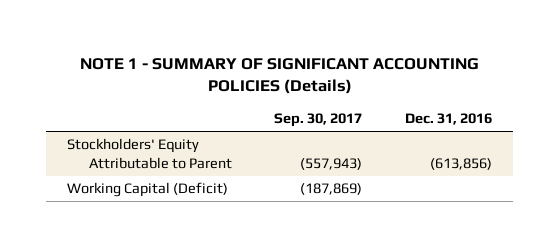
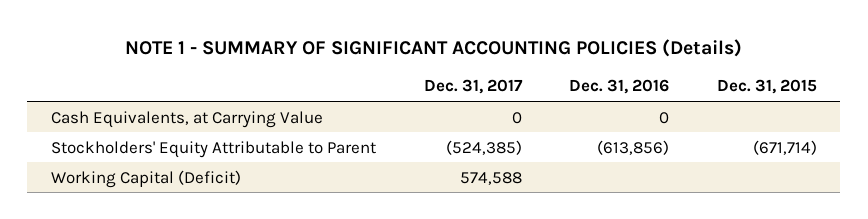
- | Sep. 30, 2017 | Dec. 31, 2016
+ | Dec. 31, 2017 | Dec. 31, 2016 | Dec. 31, 2015
+ Cash Equivalents, at Carrying Value | 0 | 0 |

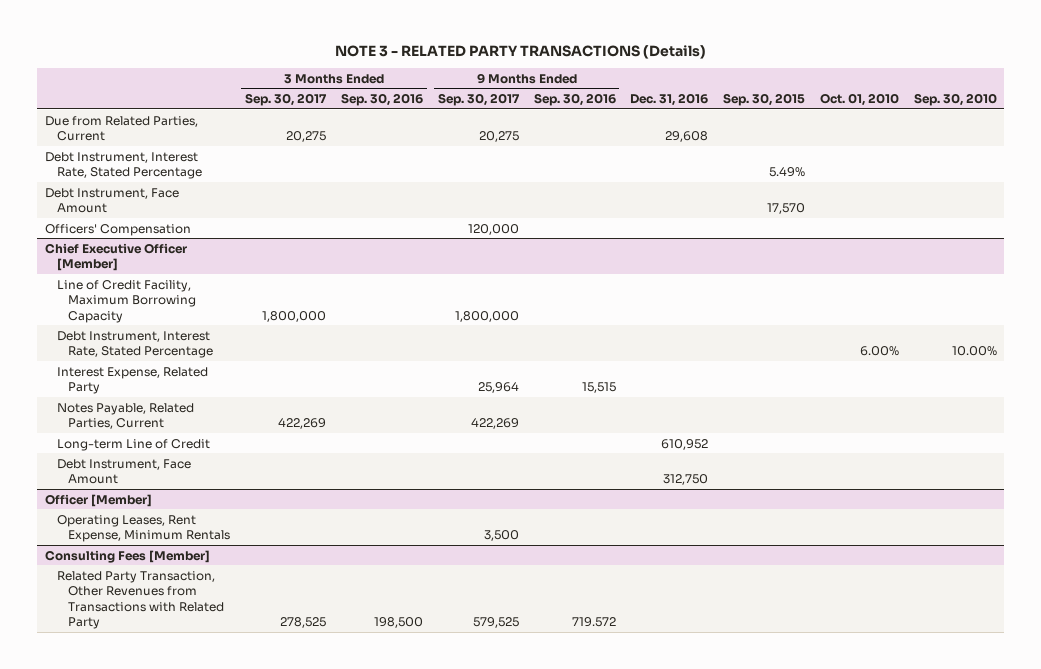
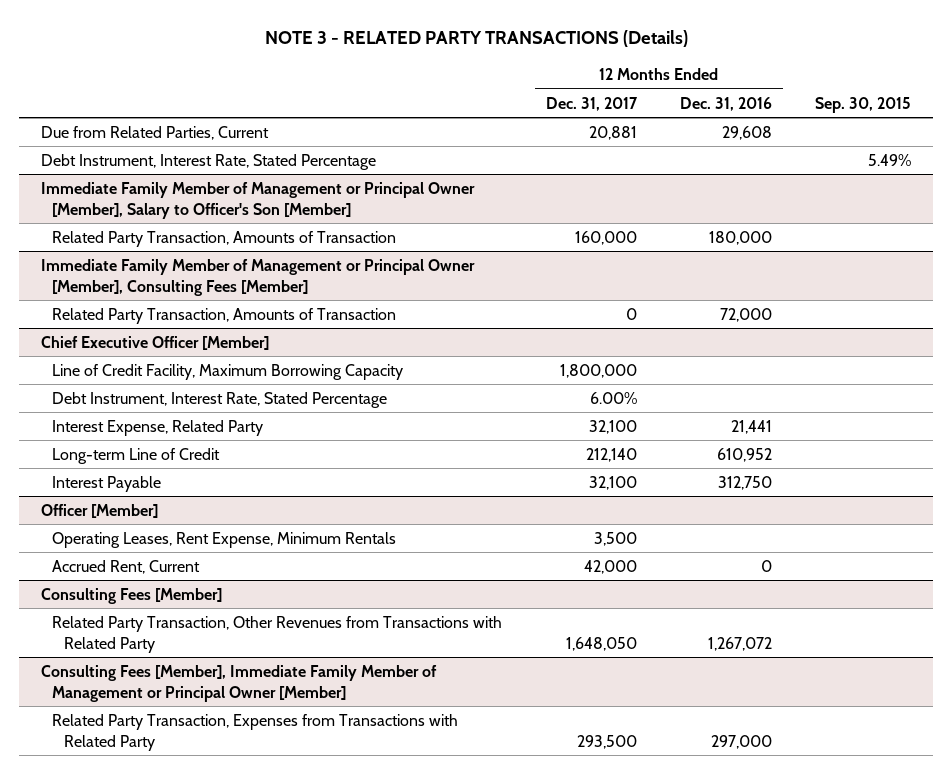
- | 3 Months Ended Sep. 30, 2017 | 3 Months Ended Sep. 30, 2016 | 9 Months Ended Sep. 30, 2017 | 9 Months Ended Sep. 30, 2016 | Dec. 31, 2016 | Sep. 30, 2015 | Oct. 01, 2010 | Sep. 30, 2010
+ | 12 Months Ended Dec. 31, 2017 | 12 Months Ended Dec. 31, 2016 | Sep. 30, 2015
- Debt Instrument, Face Amount | | | | | | 17,570 | |
- Officers' Compensation | | | 120,000 | | | | |
+ Immediate Family Member of Management or Principal Owner [Member], Salary to Officer's Son [Member]
+ Related Party Transaction, Amounts of Transaction | 160,000 | 180,000 |
+ Immediate Family Member of Management or Principal Owner [Member], Consulting Fees [Member]
+ Related Party Transaction, Amounts of Transaction | 0 | 72,000 |
@ Chief Executive Officer [Member]
- Notes Payable, Related Parties, Current | 422,269 | | 422,269 | | | | |
- Debt Instrument, Face Amount | | | | | 312,750 | | |
+ Interest Payable | 32,100 | 312,750 |
@ Officer [Member]
+ Accrued Rent, Current | 42,000 | 0 |
+ Consulting Fees [Member], Immediate Family Member of Management or Principal Owner [Member]
+ Related Party Transaction, Expenses from Transactions with Related Party | 293,500 | 297,000 |

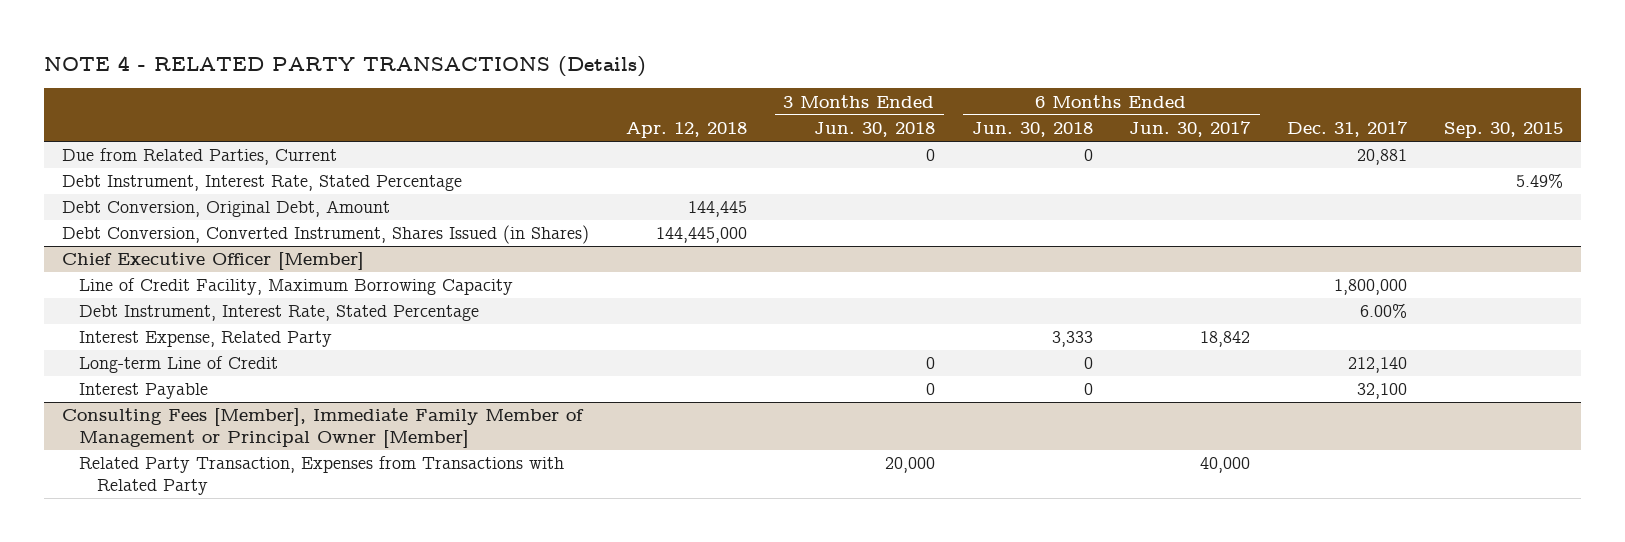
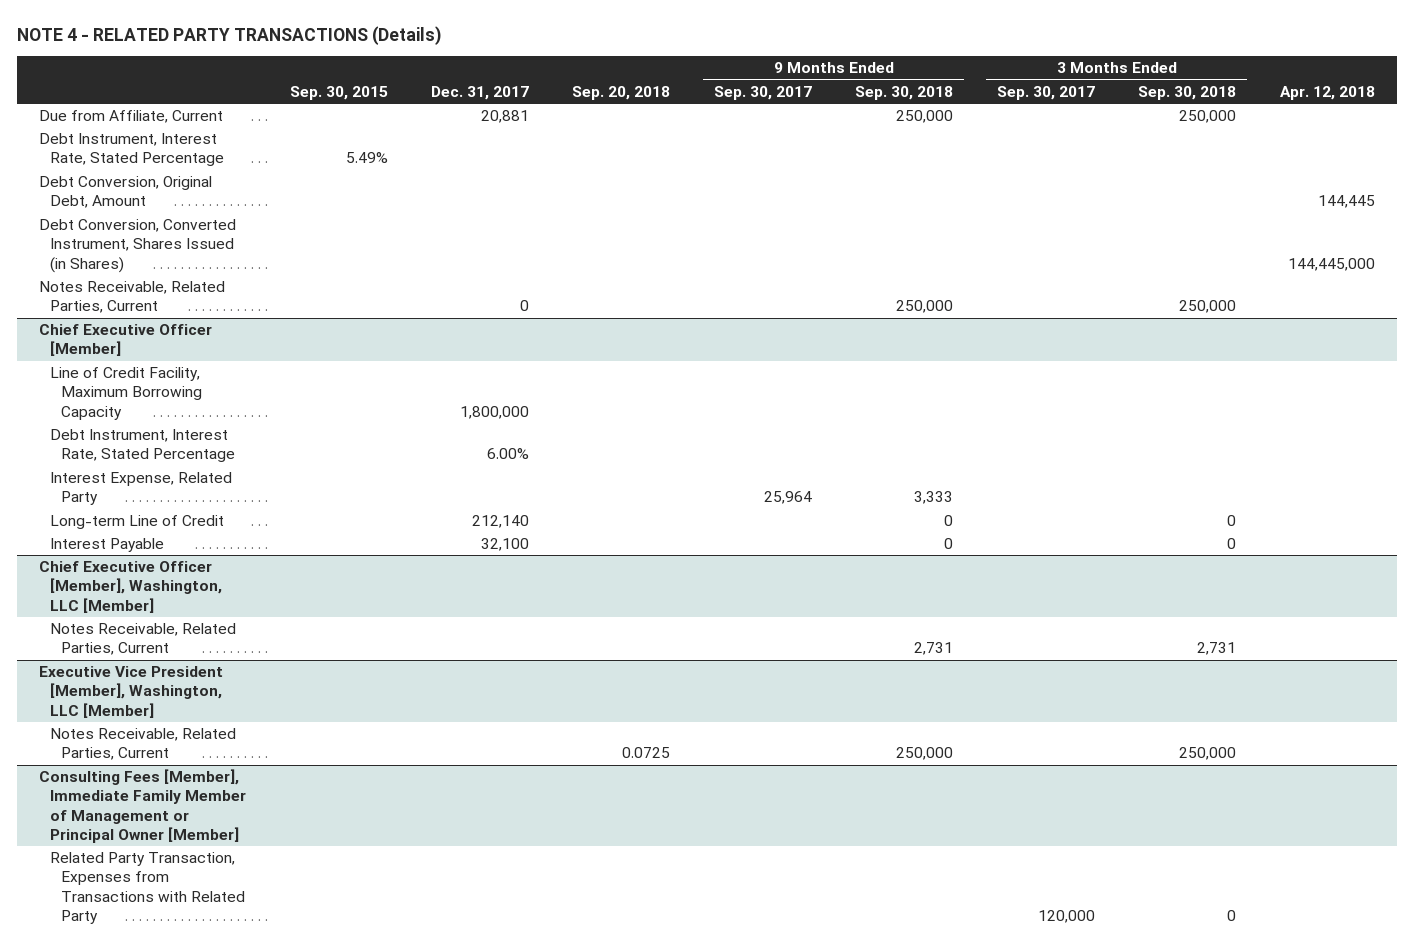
- | Apr. 12, 2018 | 3 Months Ended Jun. 30, 2018 | 6 Months Ended Jun. 30, 2018 | 6 Months Ended Jun. 30, 2017 | Dec. 31, 2017 | Sep. 30, 2015
+ | Sep. 30, 2015 | Dec. 31, 2017 | Sep. 20, 2018 | 9 Months Ended Sep. 30, 2017 | 9 Months Ended Sep. 30, 2018 | 3 Months Ended Sep. 30, 2017 | 3 Months Ended Sep. 30, 2018 | Apr. 12, 2018
- Due from Related Parties, Current | | 0 | 0 | | 20,881 |
+ Due from Affiliate, Current | | 20,881 | | | 250,000 | | 250,000 |
+ Notes Receivable, Related Parties, Current | | 0 | | | 250,000 | | 250,000 |
+ Chief Executive Officer [Member], Washington, LLC [Member]
+ Notes Receivable, Related Parties, Current | | | | | 2,731 | | 2,731 |
+ Executive Vice President [Member], Washington, LLC [Member]
+ Notes Receivable, Related Parties, Current | | | 0.0725 | | 250,000 | | 250,000 |

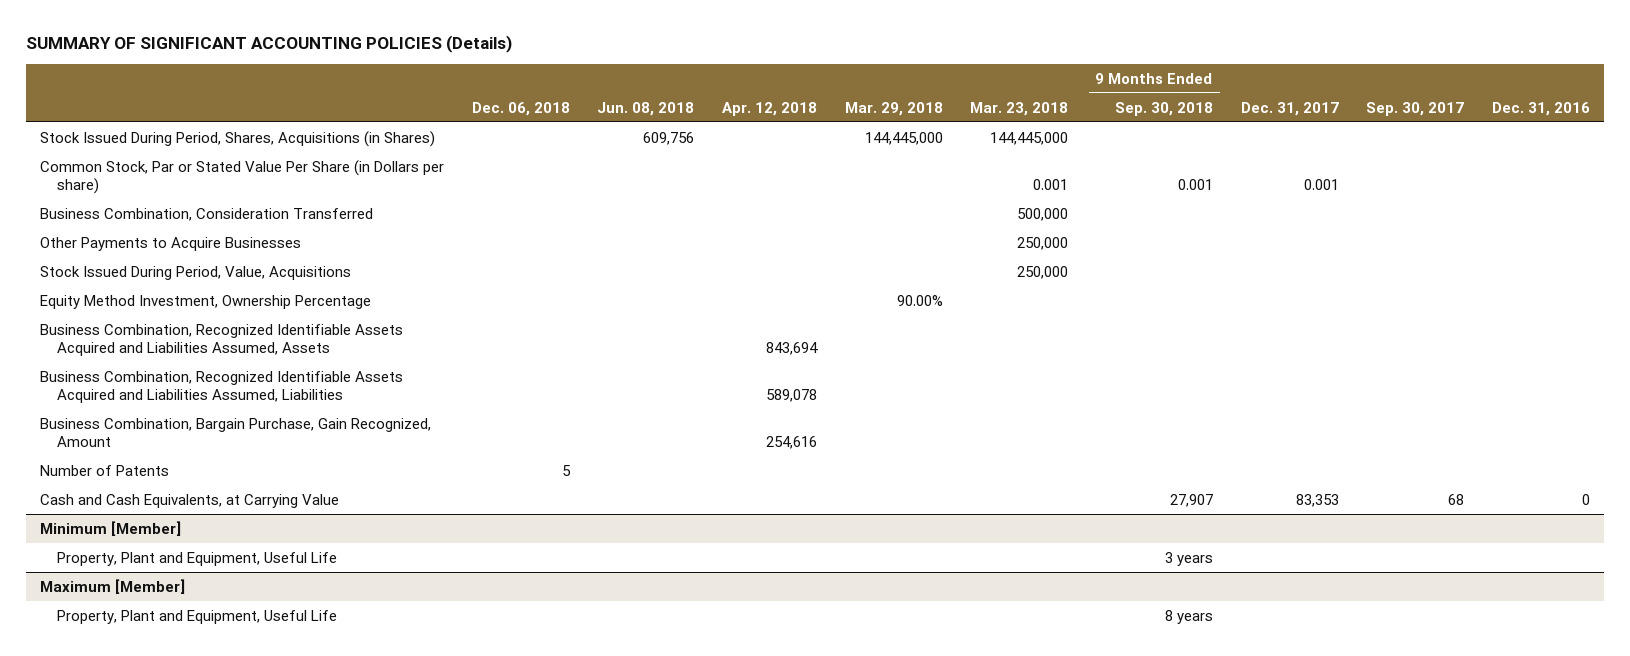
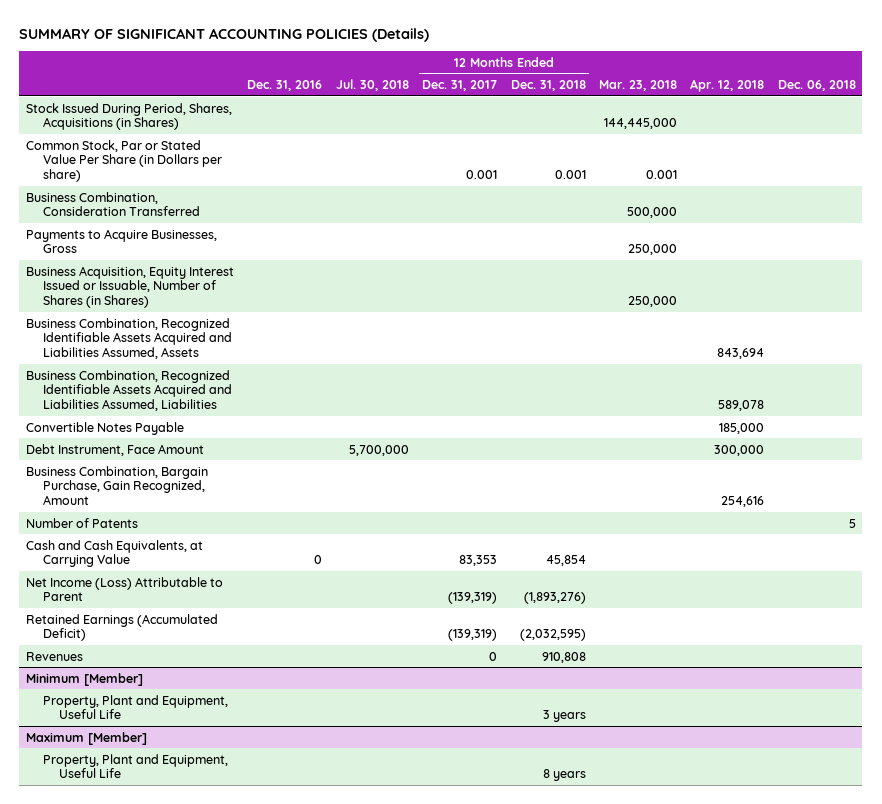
- | Dec. 06, 2018 | Jun. 08, 2018 | Apr. 12, 2018 | Mar. 29, 2018 | Mar. 23, 2018 | 9 Months Ended Sep. 30, 2018 | Dec. 31, 2017 | Sep. 30, 2017 | Dec. 31, 2016
+ | Dec. 31, 2016 | Jul. 30, 2018 | 12 Months Ended Dec. 31, 2017 | 12 Months Ended Dec. 31, 2018 | Mar. 23, 2018 | Apr. 12, 2018 | Dec. 06, 2018
- Other Payments to Acquire Businesses | | | | | 250,000 | | | |
- Stock Issued During Period, Value, Acquisitions | | | | | 250,000 | | | |
- Equity Method Investment, Ownership Percentage | | | | 90.00% | | | | |
+ Payments to Acquire Businesses, Gross | | | | | 250,000 | |
+ Business Acquisition, Equity Interest Issued or Issuable, Number of Shares (in Shares) | | | | | 250,000 | |
+ Convertible Notes Payable | | | | | | 185,000 |
+ Debt Instrument, Face Amount | | 5,700,000 | | | | 300,000 |
+ Net Income (Loss) Attributable to Parent | | | (139,319) | (1,893,276) | | |
+ Retained Earnings (Accumulated Deficit) | | | (139,319) | (2,032,595) | | |
+ Revenues | | | 0 | 910,808 | | |

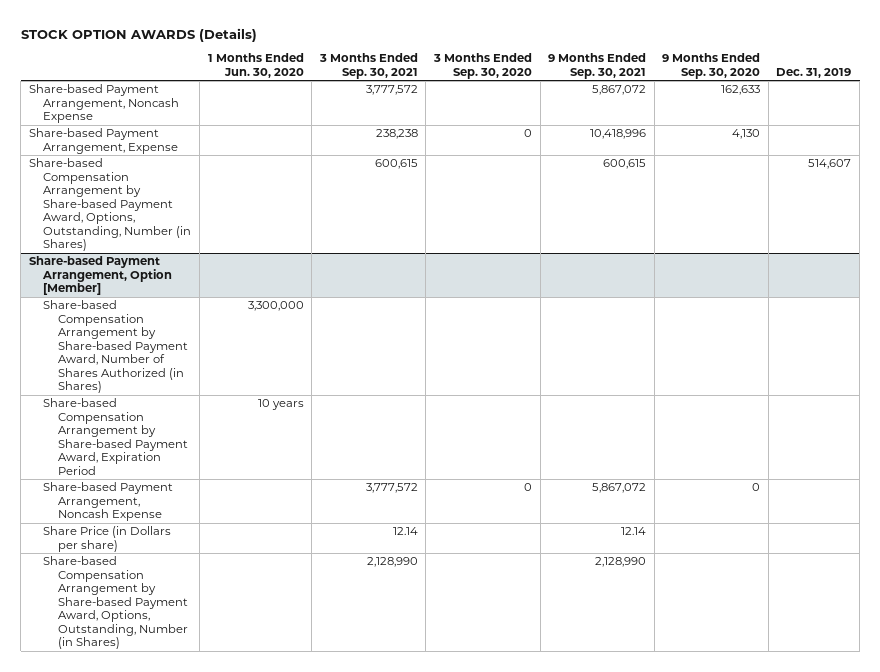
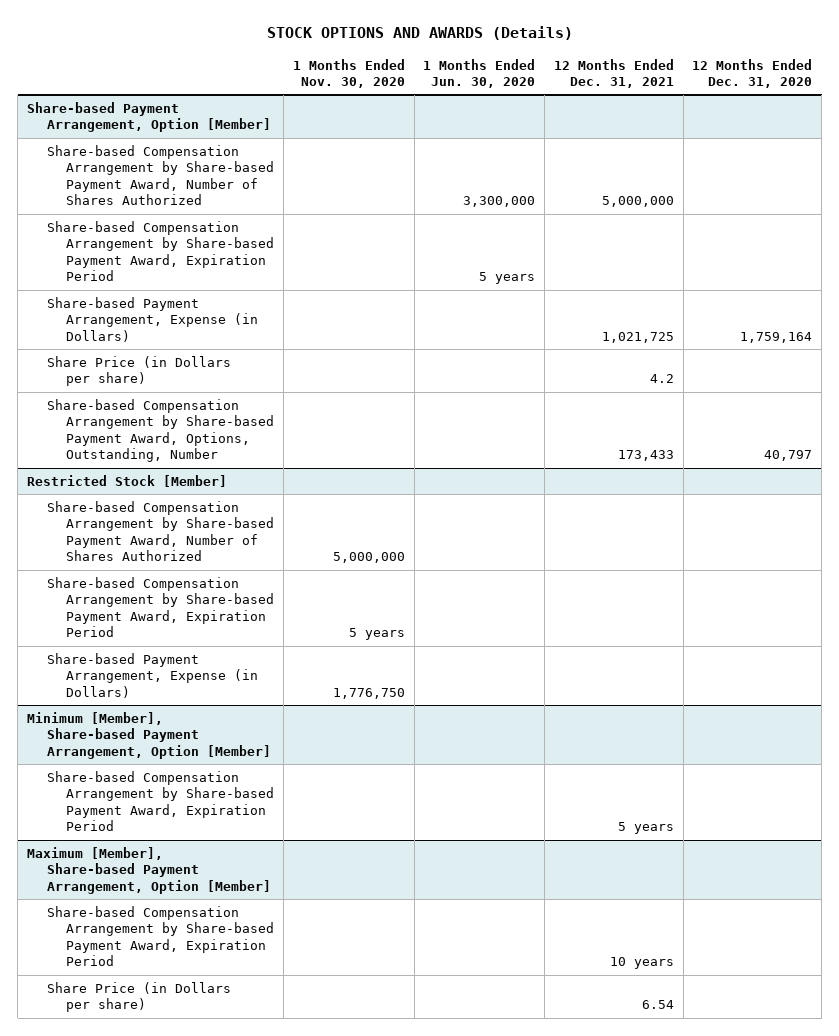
- STOCK OPTION AWARDS (Details)
+ STOCK OPTIONS AND AWARDS (Details)
- | 1 Months Ended Jun. 30, 2020 | 3 Months Ended Sep. 30, 2021 | 3 Months Ended Sep. 30, 2020 | 9 Months Ended Sep. 30, 2021 | 9 Months Ended Sep. 30, 2020 | Dec. 31, 2019
+ | 1 Months Ended Nov. 30, 2020 | 1 Months Ended Jun. 30, 2020 | 12 Months Ended Dec. 31, 2021 | 12 Months Ended Dec. 31, 2020
- Share-based Payment Arrangement, Noncash Expense | | 3,777,572 | | 5,867,072 | 162,633 |
- Share-based Payment Arrangement, Expense | | 238,238 | 0 | 10,418,996 | 4,130 |
- Share-based Compensation Arrangement by Share-based Payment Award, Options, Outstanding, Number (in Shares) | | 600,615 | | 600,615 | | 514,607
@ Share-based Payment Arrangement, Option [Member]
- Share-based Compensation Arrangement by Share-based Payment Award, Number of Shares Authorized (in Shares) | 3,300,000 | | | | |
- Share-based Compensation Arrangement by Share-based Payment Award, Expiration Period | 10 years | | | | |
- Share-based Payment Arrangement, Noncash Expense | | 3,777,572 | 0 | 5,867,072 | 0 |
+ Share-based Compensation Arrangement by Share-based Payment Award, Number of Shares Authorized | | 3,300,000 | 5,000,000 |
+ Share-based Compensation Arrangement by Share-based Payment Award, Expiration Period | | 5 years | |
+ Share-based Payment Arrangement, Expense (in Dollars) | | | 1,021,725 | 1,759,164
- Share-based Compensation Arrangement by Share-based Payment Award, Options, Outstanding, Number (in Shares) | | 2,128,990 | | 2,128,990 | |
+ Share-based Compensation Arrangement by Share-based Payment Award, Options, Outstanding, Number | | | 173,433 | 40,797
+ Restricted Stock [Member]
+ Share-based Compensation Arrangement by Share-based Payment Award, Number of Shares Authorized | 5,000,000 | | |
+ Share-based Compensation Arrangement by Share-based Payment Award, Expiration Period | 5 years | | |
+ Share-based Payment Arrangement, Expense (in Dollars) | 1,776,750 | | |
+ Minimum [Member], Share-based Payment Arrangement, Option [Member]
+ Share-based Compensation Arrangement by Share-based Payment Award, Expiration Period | | | 5 years |
+ Maximum [Member], Share-based Payment Arrangement, Option [Member]
+ Share-based Compensation Arrangement by Share-based Payment Award, Expiration Period | | | 10 years |
+ Share Price (in Dollars per share) | | | 6.54 |

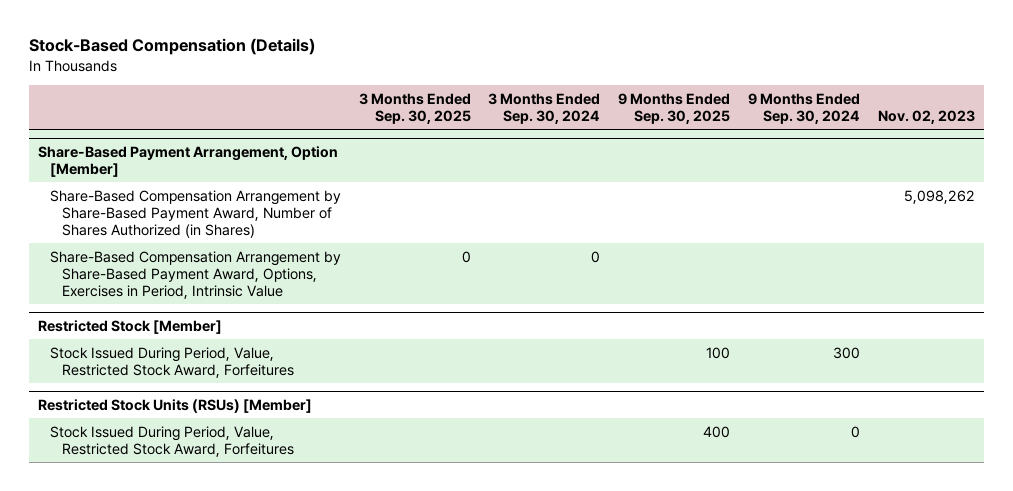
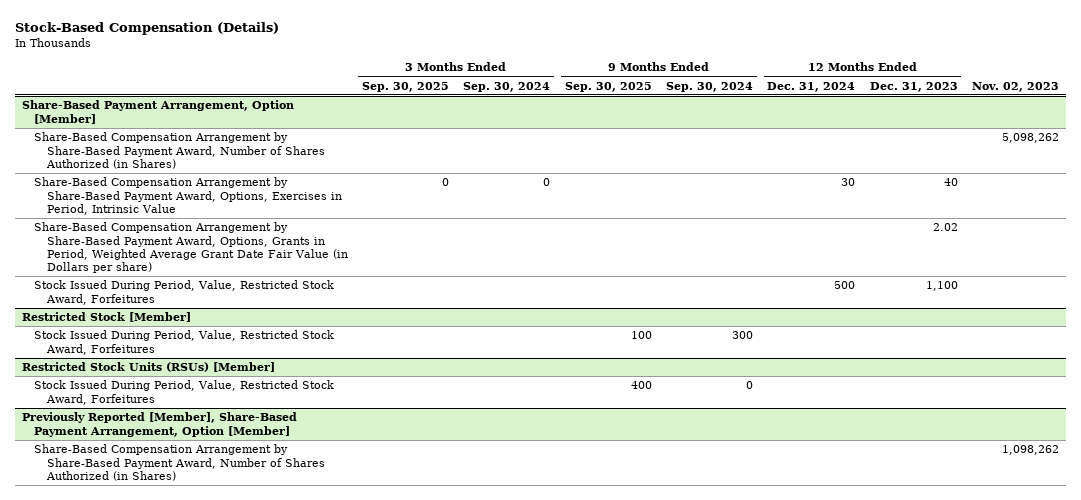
- | 3 Months Ended Sep. 30, 2025 | 3 Months Ended Sep. 30, 2024 | 9 Months Ended Sep. 30, 2025 | 9 Months Ended Sep. 30, 2024 | Nov. 02, 2023
+ | 3 Months Ended Sep. 30, 2025 | 3 Months Ended Sep. 30, 2024 | 9 Months Ended Sep. 30, 2025 | 9 Months Ended Sep. 30, 2024 | 12 Months Ended Dec. 31, 2024 | 12 Months Ended Dec. 31, 2023 | Nov. 02, 2023
@ Share-Based Payment Arrangement, Option [Member]
+ Share-Based Compensation Arrangement by Share-Based Payment Award, Options, Grants in Period, Weighted Average Grant Date Fair Value (in Dollars per share) | | | | | | 2.02 |
+ Stock Issued During Period, Value, Restricted Stock Award, Forfeitures | | | | | 500 | 1,100 |
+ Previously Reported [Member], Share-Based Payment Arrangement, Option [Member]
+ Share-Based Compensation Arrangement by Share-Based Payment Award, Number of Shares Authorized (in Shares) | | | | | | | 1,098,262

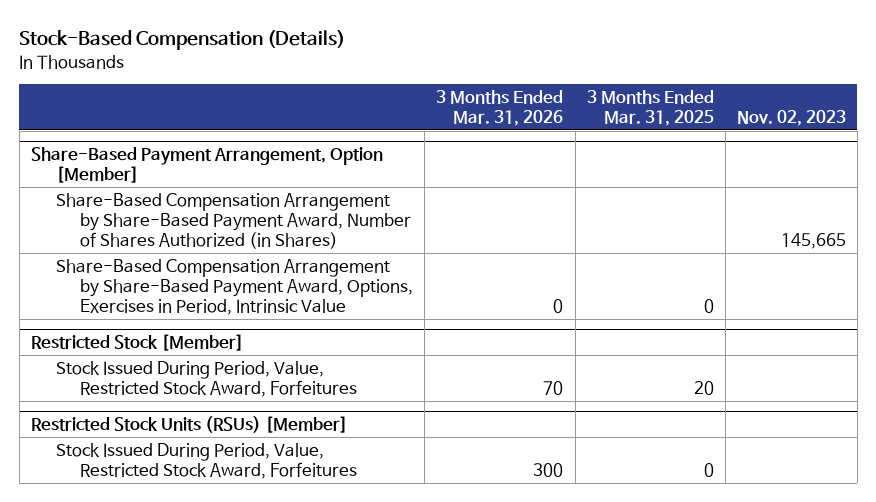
- | 3 Months Ended Sep. 30, 2025 | 3 Months Ended Sep. 30, 2024 | 9 Months Ended Sep. 30, 2025 | 9 Months Ended Sep. 30, 2024 | 12 Months Ended Dec. 31, 2024 | 12 Months Ended Dec. 31, 2023 | Nov. 02, 2023
+ | 3 Months Ended Mar. 31, 2026 | 3 Months Ended Mar. 31, 2025 | Nov. 02, 2023
@ Share-Based Payment Arrangement, Option [Member]
- Share-Based Compensation Arrangement by Share-Based Payment Award, Number of Shares Authorized (in Shares) | | | | | | | 5,098,262
+ Share-Based Compensation Arrangement by Share-Based Payment Award, Number of Shares Authorized (in Shares) | | | 145,665
- Share-Based Compensation Arrangement by Share-Based Payment Award, Options, Grants in Period, Weighted Average Grant Date Fair Value (in Dollars per share) | | | | | | 2.02 |
- Stock Issued During Period, Value, Restricted Stock Award, Forfeitures | | | | | 500 | 1,100 |
- Previously Reported [Member], Share-Based Payment Arrangement, Option [Member]
- Share-Based Compensation Arrangement by Share-Based Payment Award, Number of Shares Authorized (in Shares) | | | | | | | 1,098,262

